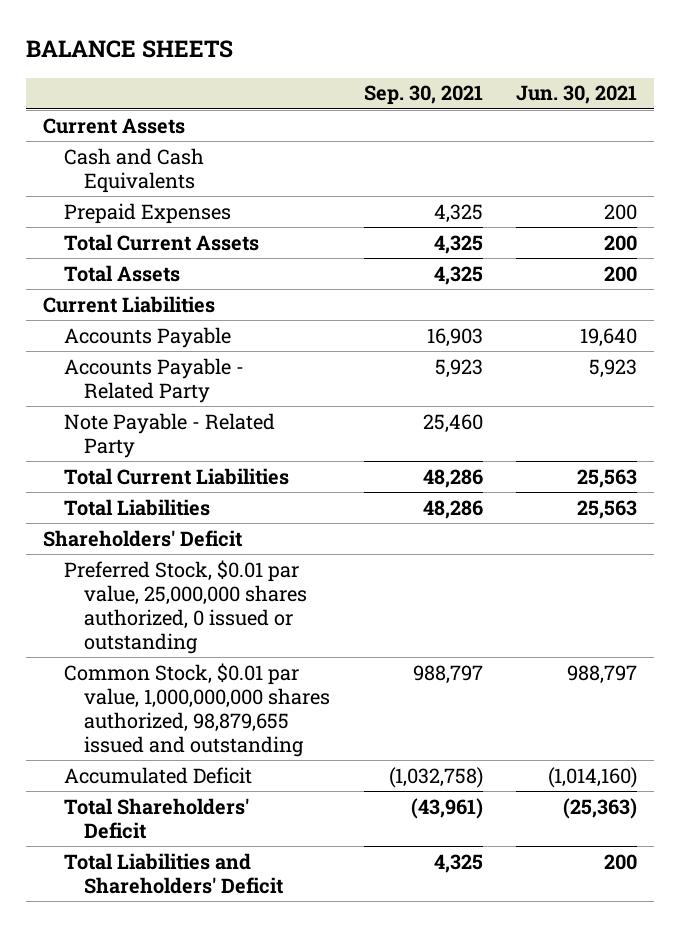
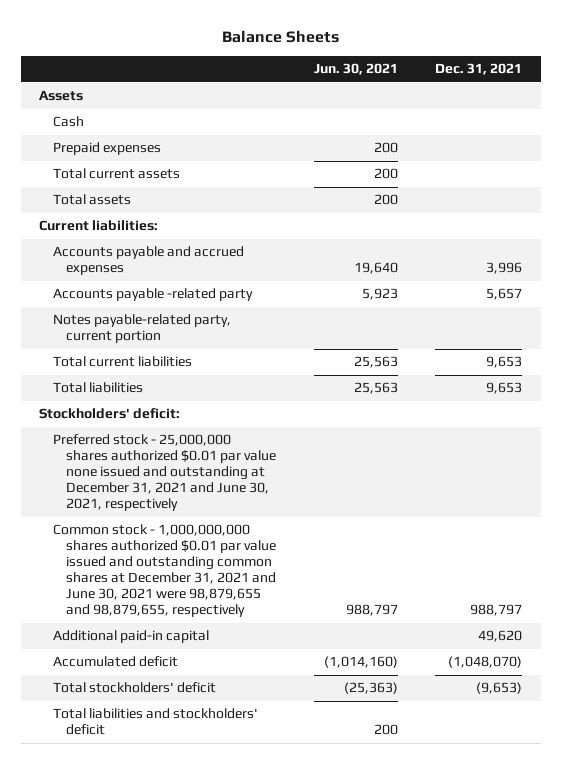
- BALANCE SHEETS
+ Balance Sheets
- | Sep. 30, 2021 | Jun. 30, 2021
+ | Jun. 30, 2021 | Dec. 31, 2021
- Current Assets
- Cash and Cash Equivalents
- Prepaid Expenses | 4,325 | 200
- Total Current Assets | 4,325 | 200
- Total Assets | 4,325 | 200
- Current Liabilities
- Accounts Payable | 16,903 | 19,640
- Accounts Payable - Related Party | 5,923 | 5,923
- Note Payable - Related Party | 25,460 |
- Total Current Liabilities | 48,286 | 25,563
- Total Liabilities | 48,286 | 25,563
- Shareholders' Deficit
- Preferred Stock, $0.01 par value, 25,000,000 shares authorized, 0 issued or outstanding
- Common Stock, $0.01 par value, 1,000,000,000 shares authorized, 98,879,655 issued and outstanding | 988,797 | 988,797
- Accumulated Deficit | (1,032,758) | (1,014,160)
- Total Shareholders' Deficit | (43,961) | (25,363)
- Total Liabilities and Shareholders' Deficit | 4,325 | 200
+ Assets
+ Cash
+ Prepaid expenses | 200 |
+ Total current assets | 200 |
+ Total assets | 200 |
+ Current liabilities:
+ Accounts payable and accrued expenses | 19,640 | 3,996
+ Accounts payable -related party | 5,923 | 5,657
+ Notes payable-related party, current portion
+ Total current liabilities | 25,563 | 9,653
+ Total liabilities | 25,563 | 9,653
+ Stockholders' deficit:
+ Preferred stock - 25,000,000 shares authorized $0.01 par value none issued and outstanding at December 31, 2021 and June 30, 2021, respectively
+ Common stock - 1,000,000,000 shares authorized $0.01 par value issued and outstanding common shares at December 31, 2021 and June 30, 2021 were 98,879,655 and 98,879,655, respectively | 988,797 | 988,797
+ Additional paid-in capital | | 49,620
+ Accumulated deficit | (1,014,160) | (1,048,070)
+ Total stockholders' deficit | (25,363) | (9,653)
+ Total liabilities and stockholders' deficit | 200 |

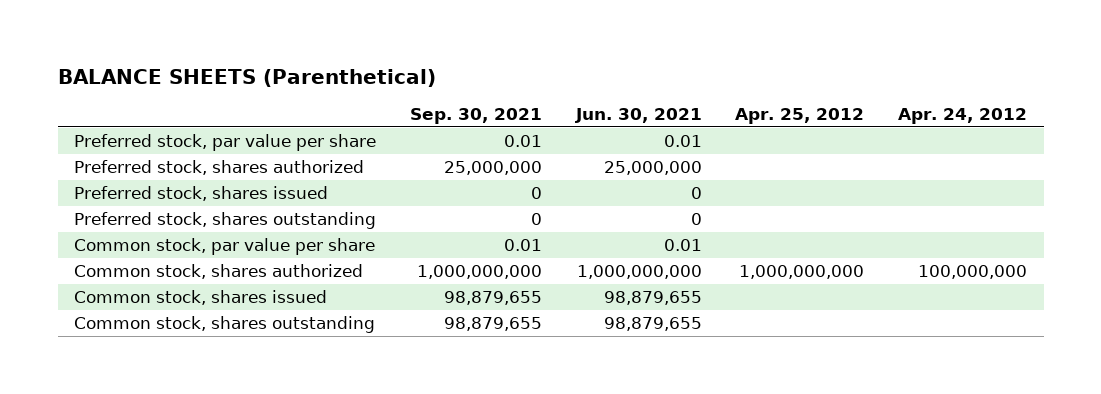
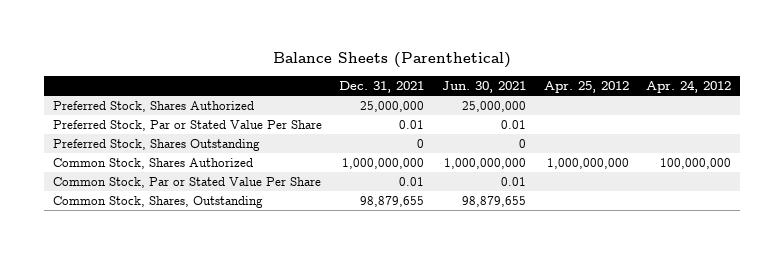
- BALANCE SHEETS (Parenthetical)
+ Balance Sheets (Parenthetical)
- | Sep. 30, 2021 | Jun. 30, 2021 | Apr. 25, 2012 | Apr. 24, 2012
+ | Dec. 31, 2021 | Jun. 30, 2021 | Apr. 25, 2012 | Apr. 24, 2012
- Preferred stock, par value per share | 0.01 | 0.01 | |
- Preferred stock, shares authorized | 25,000,000 | 25,000,000 | |
- Preferred stock, shares issued | 0 | 0 | |
- Preferred stock, shares outstanding | 0 | 0 | |
- Common stock, par value per share | 0.01 | 0.01 | |
- Common stock, shares authorized | 1,000,000,000 | 1,000,000,000 | 1,000,000,000 | 100,000,000
- Common stock, shares issued | 98,879,655 | 98,879,655 | |
- Common stock, shares outstanding | 98,879,655 | 98,879,655 | |
+ Preferred Stock, Shares Authorized | 25,000,000 | 25,000,000 | |
+ Preferred Stock, Par or Stated Value Per Share | 0.01 | 0.01 | |
+ Preferred Stock, Shares Outstanding | 0 | 0 | |
+ Common Stock, Shares Authorized | 1,000,000,000 | 1,000,000,000 | 1,000,000,000 | 100,000,000
+ Common Stock, Par or Stated Value Per Share | 0.01 | 0.01 | |
+ Common Stock, Shares, Outstanding | 98,879,655 | 98,879,655 | |

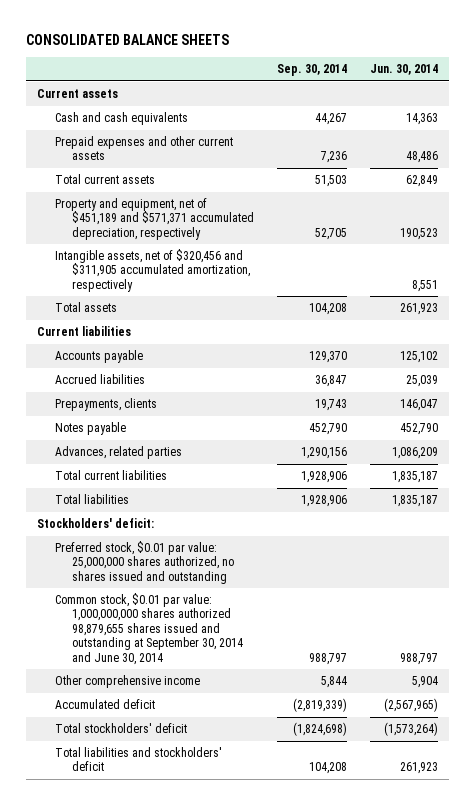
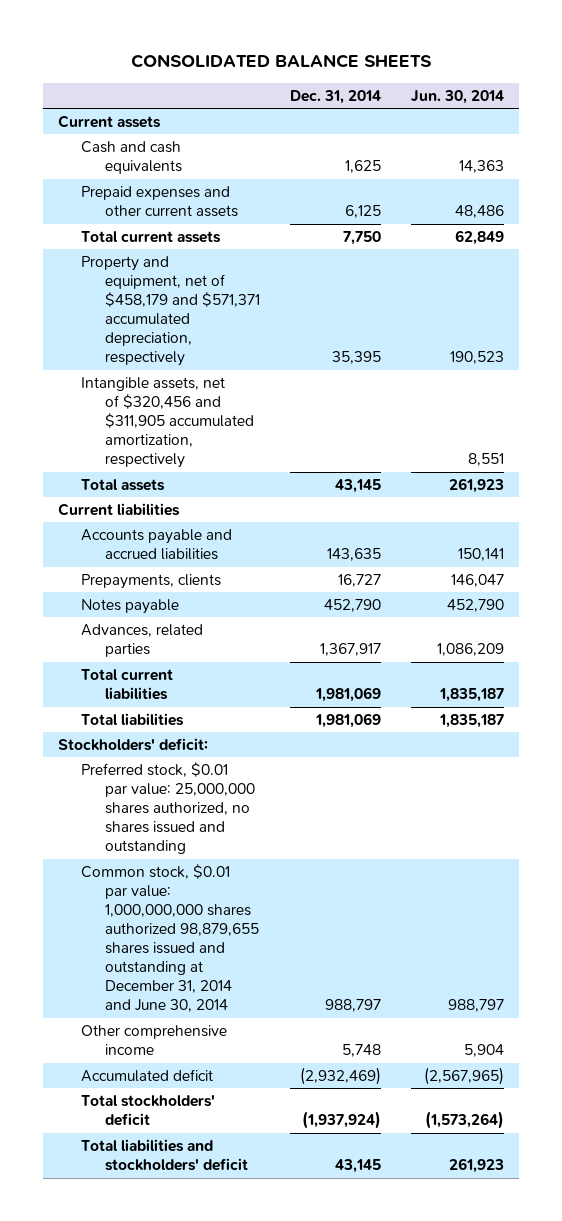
- | Sep. 30, 2014 | Jun. 30, 2014
+ | Dec. 31, 2014 | Jun. 30, 2014
- Property and equipment, net of $451,189 and $571,371 accumulated depreciation, respectively | 52,705 | 190,523
+ Property and equipment, net of $458,179 and $571,371 accumulated depreciation, respectively | 35,395 | 190,523
- Accounts payable | 129,370 | 125,102
- Accrued liabilities | 36,847 | 25,039
+ Accounts payable and accrued liabilities | 143,635 | 150,141
- Common stock, $0.01 par value: 1,000,000,000 shares authorized 98,879,655 shares issued and outstanding at September 30, 2014 and June 30, 2014 | 988,797 | 988,797
+ Common stock, $0.01 par value: 1,000,000,000 shares authorized 98,879,655 shares issued and outstanding at December 31, 2014 and June 30, 2014 | 988,797 | 988,797

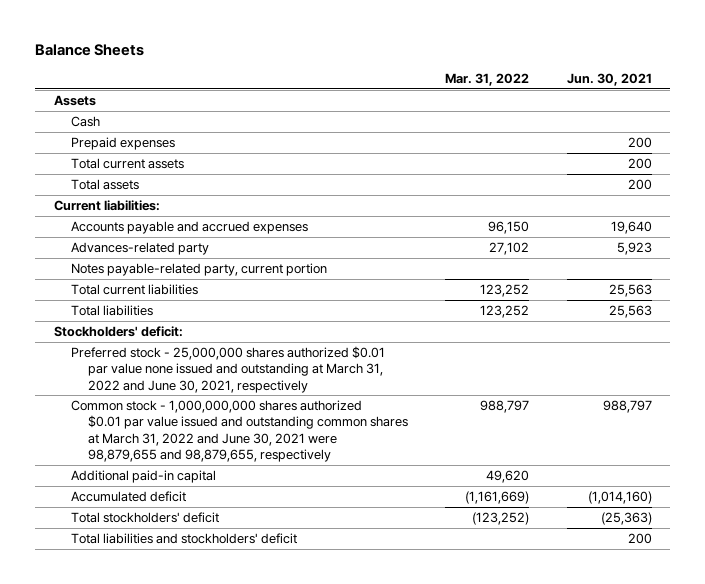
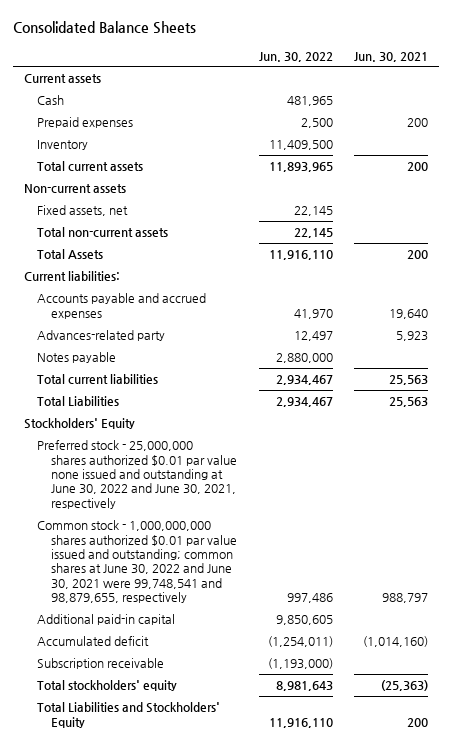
- Balance Sheets
+ Consolidated Balance Sheets
- | Mar. 31, 2022 | Jun. 30, 2021
+ | Jun. 30, 2022 | Jun. 30, 2021
- Assets
+ Current assets
+ Inventory | 11,409,500 |
- Total assets | | 200
+ Non-current assets
+ Fixed assets, net | 22,145 |
+ Total non-current assets | 22,145 |
+ Total Assets | 11,916,110 | 200
- Notes payable-related party, current portion
+ Notes payable | 2,880,000 |
- Total liabilities | 123,252 | 25,563
- Stockholders' deficit:
- Preferred stock - 25,000,000 shares authorized $0.01 par value none issued and outstanding at March 31, 2022 and June 30, 2021, respectively
- Common stock - 1,000,000,000 shares authorized $0.01 par value issued and outstanding common shares at March 31, 2022 and June 30, 2021 were 98,879,655 and 98,879,655, respectively | 988,797 | 988,797
+ Total Liabilities | 2,934,467 | 25,563
+ Stockholders' Equity
+ Preferred stock - 25,000,000 shares authorized $0.01 par value none issued and outstanding at June 30, 2022 and June 30, 2021, respectively
+ Common stock - 1,000,000,000 shares authorized $0.01 par value issued and outstanding; common shares at June 30, 2022 and June 30, 2021 were 99,748,541 and 98,879,655, respectively | 997,486 | 988,797
- Total stockholders' deficit | (123,252) | (25,363)
- Total liabilities and stockholders' deficit | | 200
+ Subscription receivable | (1,193,000) |
+ Total stockholders' equity | 8,981,643 | (25,363)
+ Total Liabilities and Stockholders' Equity | 11,916,110 | 200

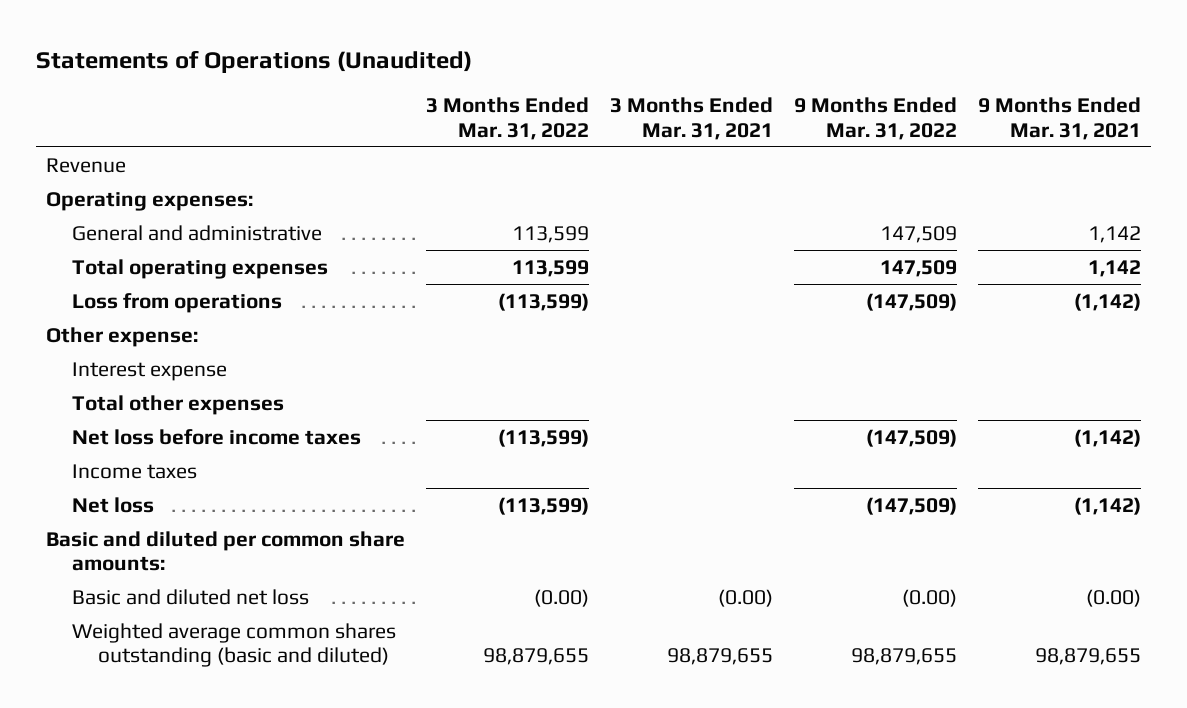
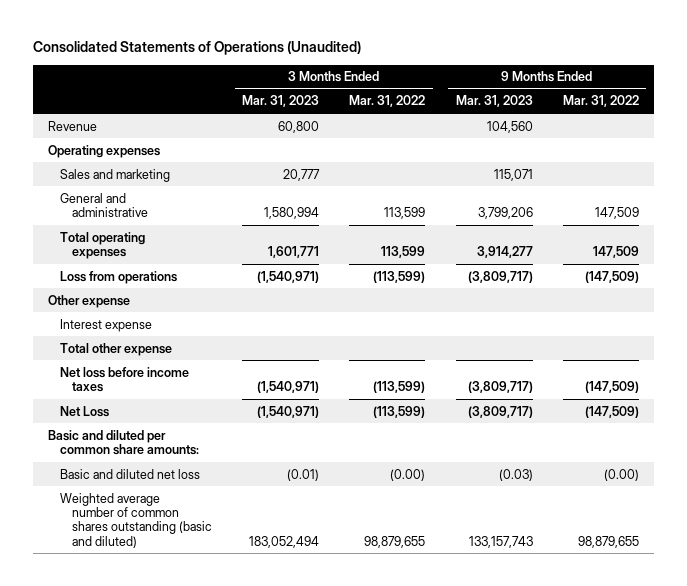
- Statements of Operations (Unaudited)
+ Consolidated Statements of Operations (Unaudited)
- | 3 Months Ended Mar. 31, 2022 | 3 Months Ended Mar. 31, 2021 | 9 Months Ended Mar. 31, 2022 | 9 Months Ended Mar. 31, 2021
+ | 3 Months Ended Mar. 31, 2023 | 3 Months Ended Mar. 31, 2022 | 9 Months Ended Mar. 31, 2023 | 9 Months Ended Mar. 31, 2022
- Operating expenses:
+ Operating expenses
+ Sales and marketing | 20,777 | | 115,071 |
- Other expense:
+ Other expense
- Total other expenses
+ Total other expense
- Income taxes
- Net loss | (113,599) | | (147,509) | (1,142)
+ Net Loss | (1,540,971) | (113,599) | (3,809,717) | (147,509)
- Weighted average common shares outstanding (basic and diluted) | 98,879,655 | 98,879,655 | 98,879,655 | 98,879,655
+ Weighted average number of common shares outstanding (basic and diluted) | 183,052,494 | 98,879,655 | 133,157,743 | 98,879,655

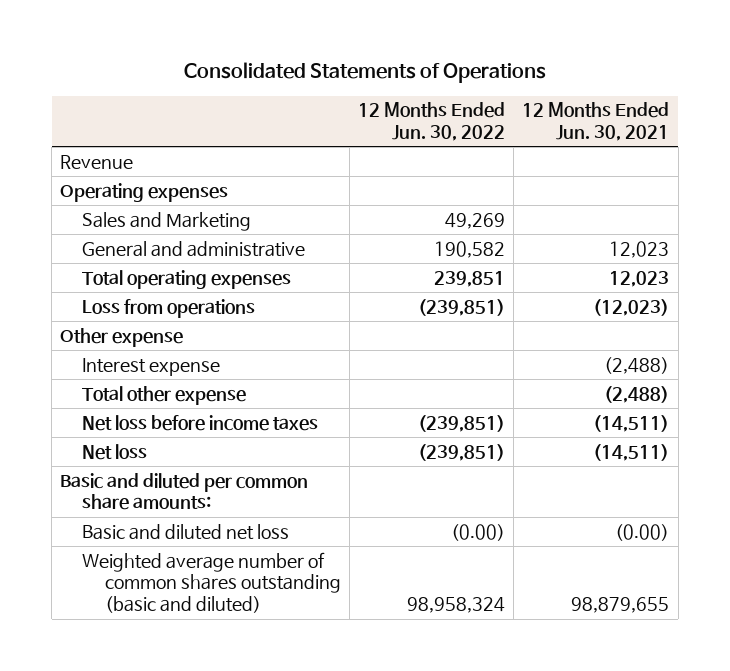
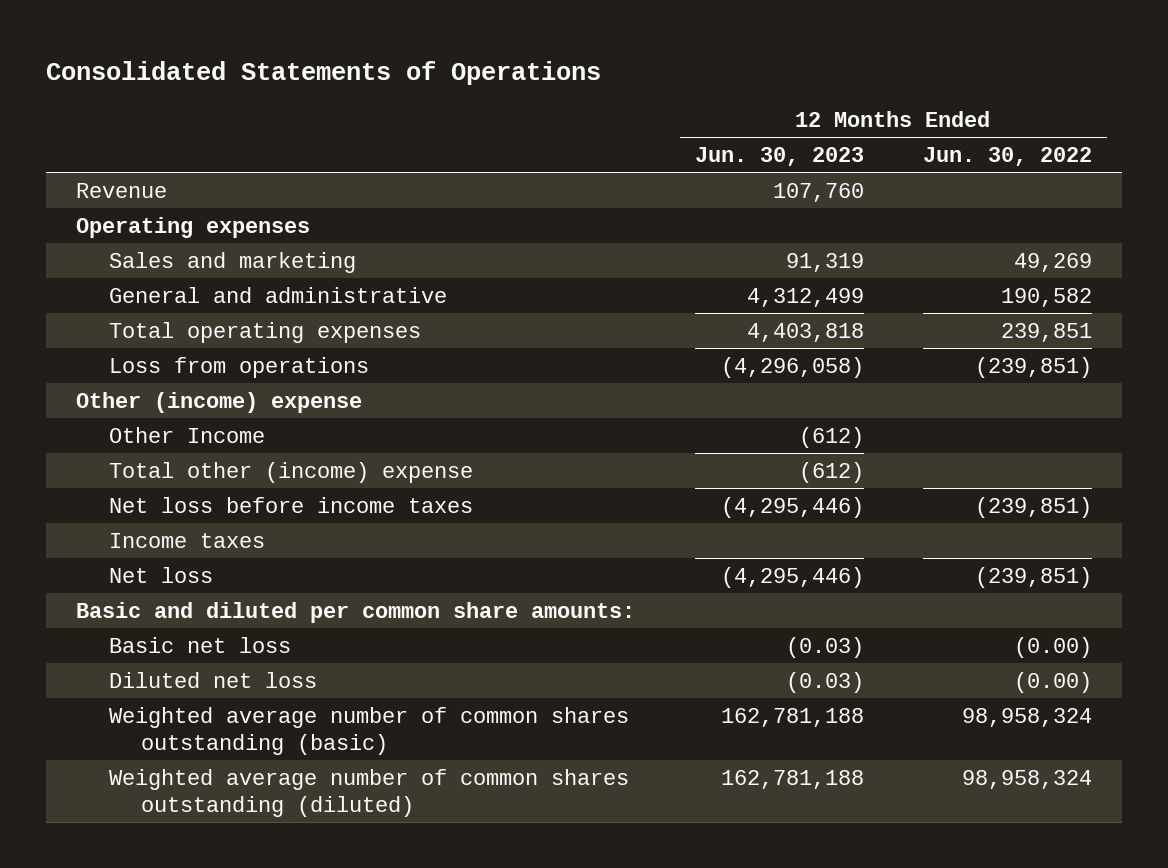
- | 12 Months Ended Jun. 30, 2022 | 12 Months Ended Jun. 30, 2021
+ | 12 Months Ended Jun. 30, 2023 | 12 Months Ended Jun. 30, 2022
- Sales and Marketing | 49,269 |
+ Sales and marketing | 91,319 | 49,269
- Other expense
- Interest expense | | (2,488)
- Total other expense | | (2,488)
+ Other (income) expense
+ Other Income | (612) |
+ Total other (income) expense | (612) |
+ Income taxes
- Basic and diluted net loss | (0.00) | (0.00)
- Weighted average number of common shares outstanding (basic and diluted) | 98,958,324 | 98,879,655
+ Basic net loss | (0.03) | (0.00)
+ Diluted net loss | (0.03) | (0.00)
+ Weighted average number of common shares outstanding (basic) | 162,781,188 | 98,958,324
+ Weighted average number of common shares outstanding (diluted) | 162,781,188 | 98,958,324

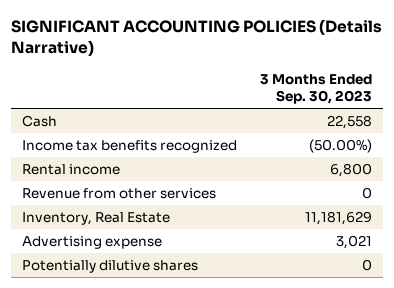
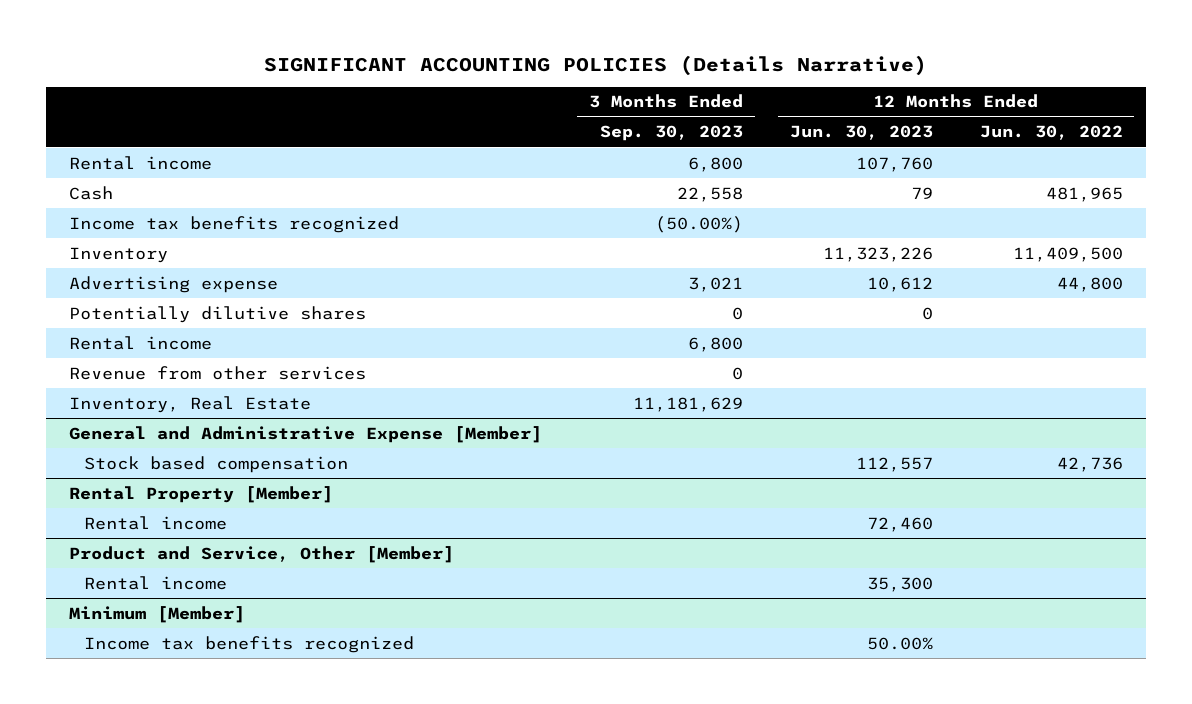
- | 3 Months Ended Sep. 30, 2023
+ | 3 Months Ended Sep. 30, 2023 | 12 Months Ended Jun. 30, 2023 | 12 Months Ended Jun. 30, 2022
+ Rental income | 6,800 | 107,760 |
+ Inventory | | 11,323,226 | 11,409,500
moved up: Advertising expense | 3,021 | 10,612 | 44,800
moved up: Potentially dilutive shares | 0 | 0 |
+ General and Administrative Expense [Member]
+ Stock based compensation | | 112,557 | 42,736
+ Rental Property [Member]
+ Rental income | | 72,460 |
+ Product and Service, Other [Member]
+ Rental income | | 35,300 |
+ Minimum [Member]
+ Income tax benefits recognized | | 50.00% |

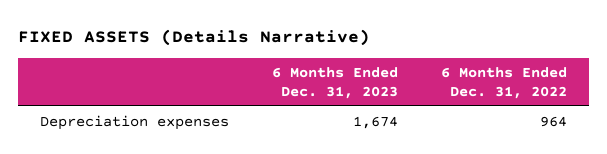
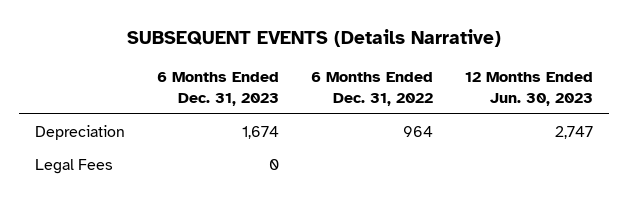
- FIXED ASSETS (Details Narrative)
+ SUBSEQUENT EVENTS (Details Narrative)
- | 6 Months Ended Dec. 31, 2023 | 6 Months Ended Dec. 31, 2022
+ | 6 Months Ended Dec. 31, 2023 | 6 Months Ended Dec. 31, 2022 | 12 Months Ended Jun. 30, 2023
- Depreciation expenses | 1,674 | 964
+ Depreciation | 1,674 | 964 | 2,747
+ Legal Fees | 0 | |

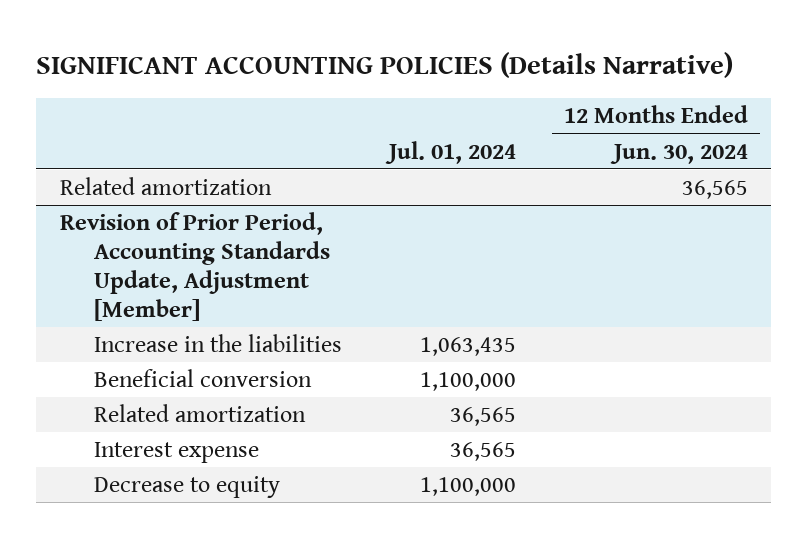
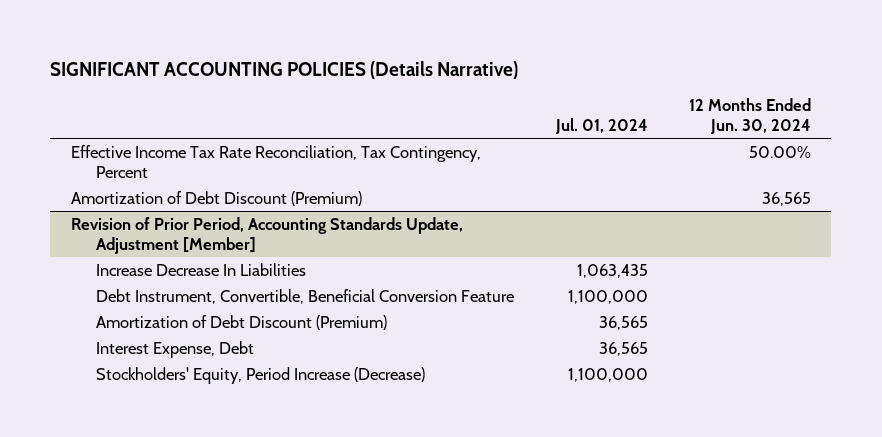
- Related amortization | | 36,565
+ Effective Income Tax Rate Reconciliation, Tax Contingency, Percent | | 50.00%
+ Amortization of Debt Discount (Premium) | | 36,565
@ Revision of Prior Period, Accounting Standards Update, Adjustment [Member]
- Increase in the liabilities | 1,063,435 |
- Beneficial conversion | 1,100,000 |
- Related amortization | 36,565 |
- Interest expense | 36,565 |
- Decrease to equity | 1,100,000 |
+ Increase Decrease In Liabilities | 1,063,435 |
+ Debt Instrument, Convertible, Beneficial Conversion Feature | 1,100,000 |
+ Amortization of Debt Discount (Premium) | 36,565 |
+ Interest Expense, Debt | 36,565 |
+ Stockholders' Equity, Period Increase (Decrease) | 1,100,000 |

